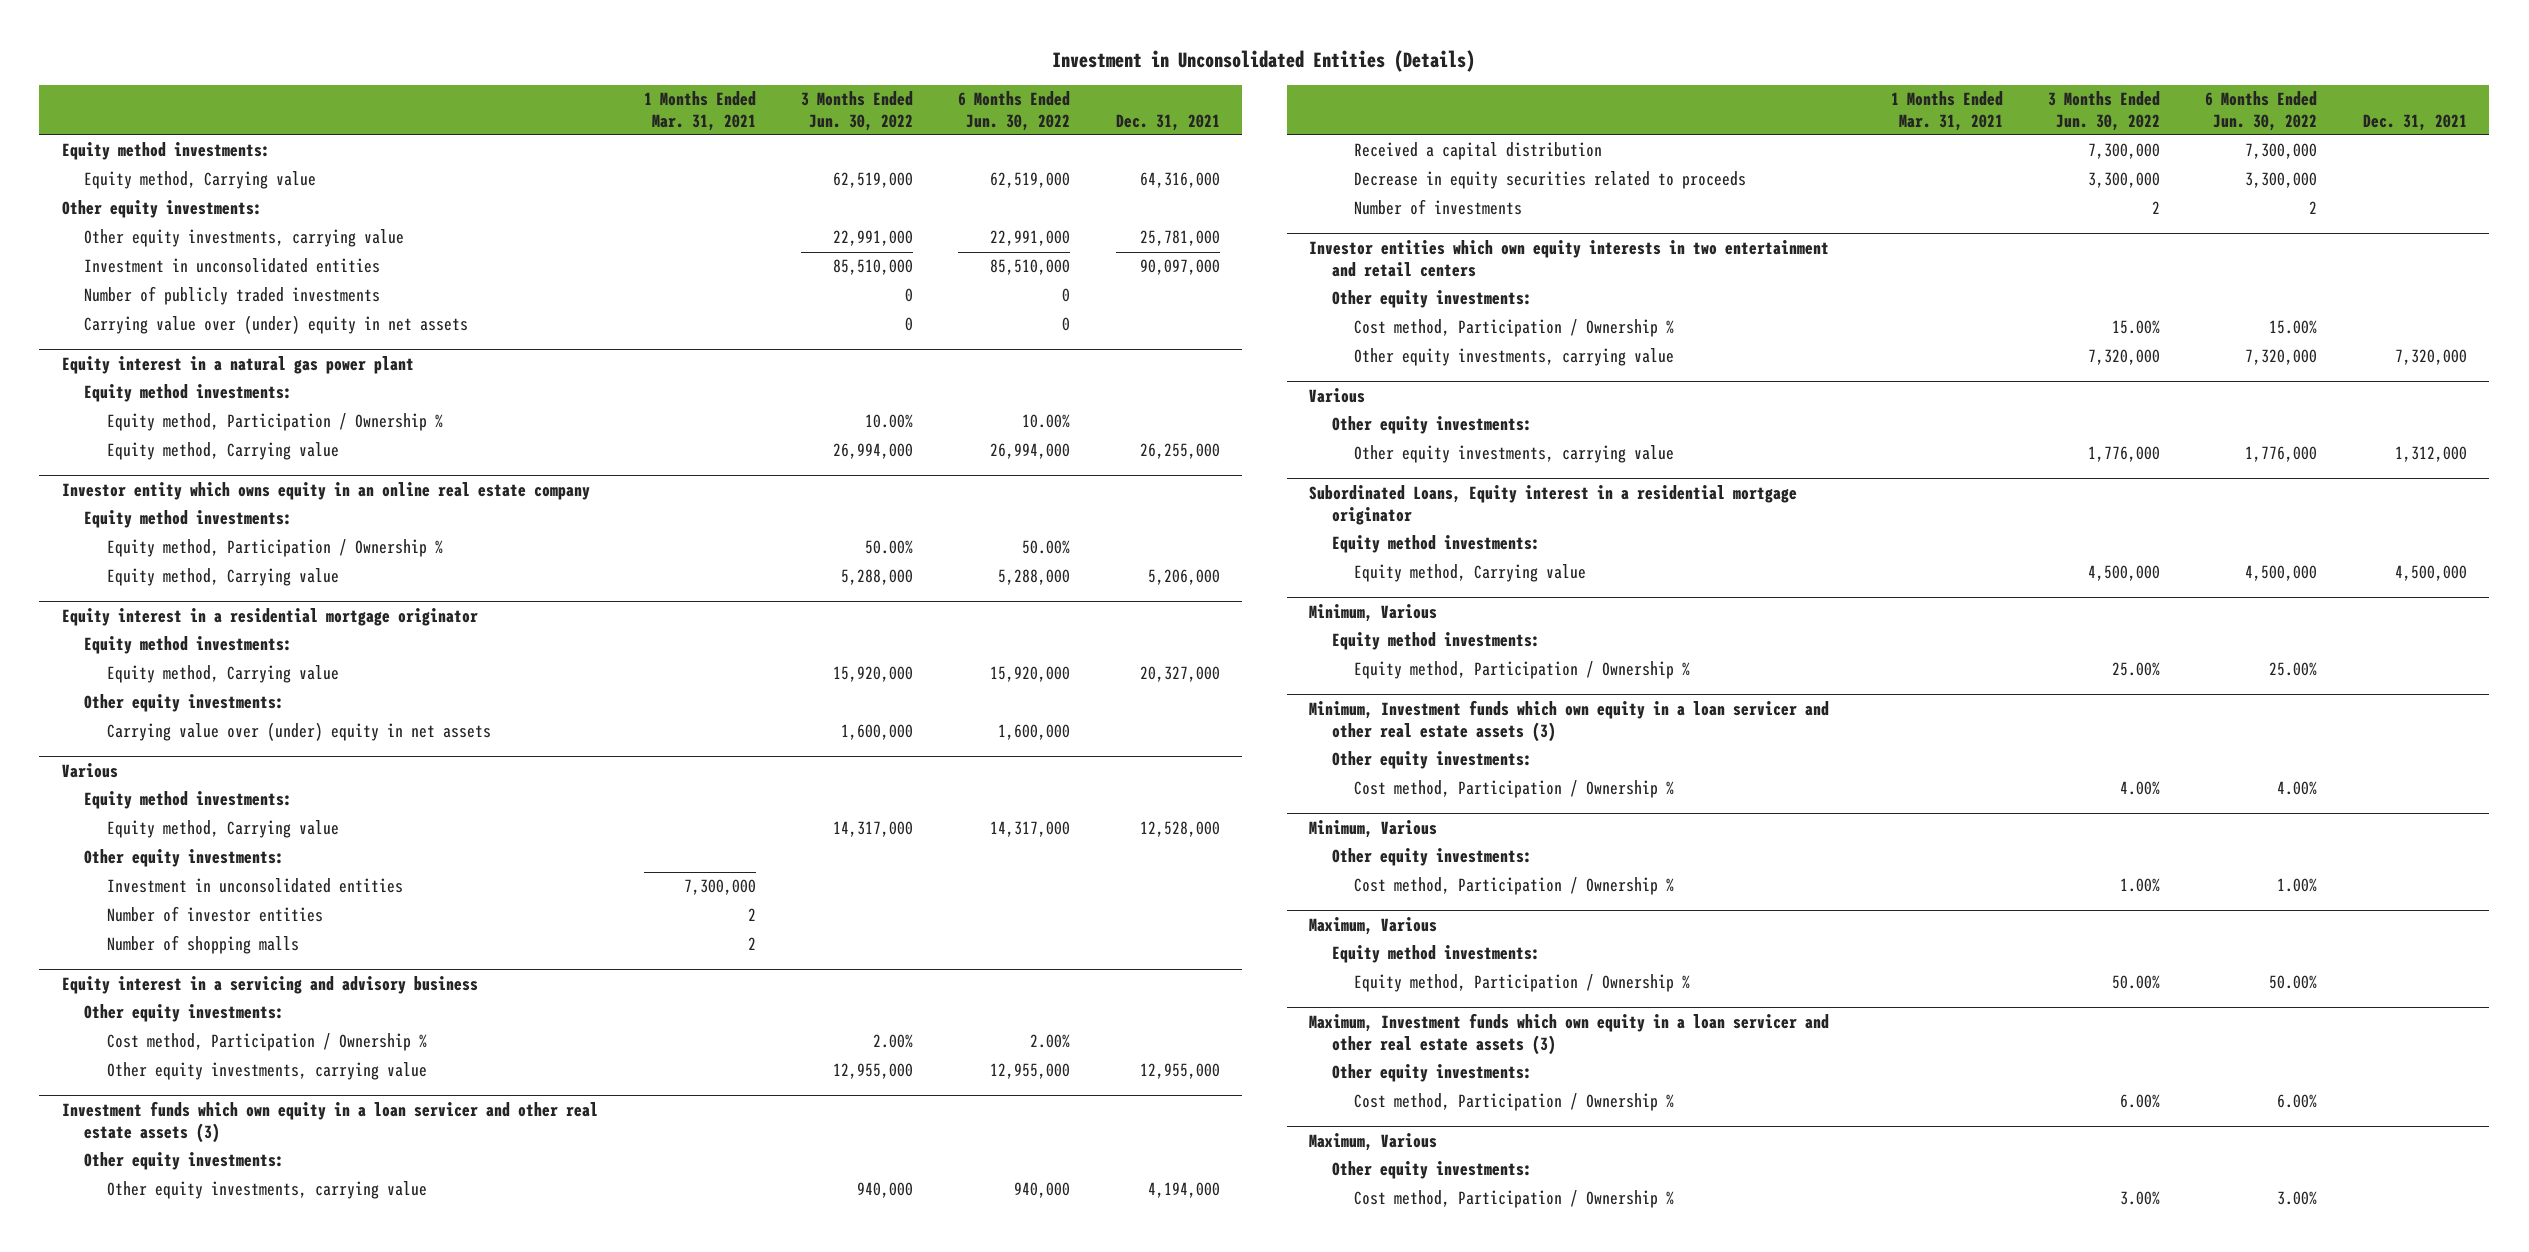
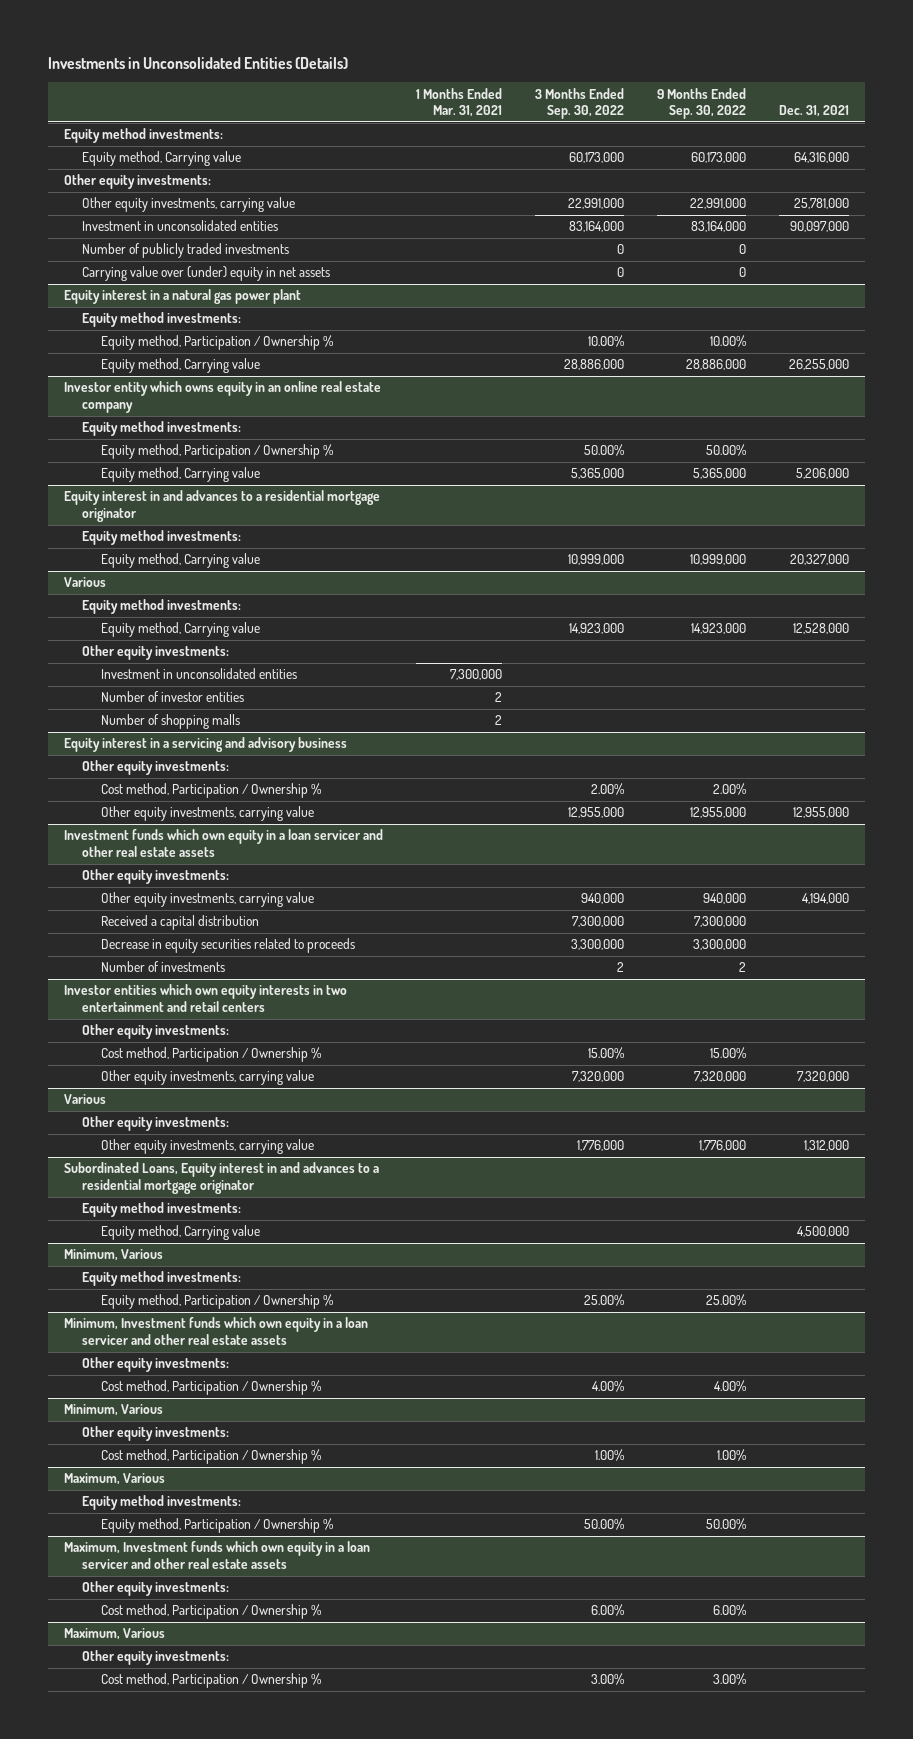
- Investment in Unconsolidated Entities (Details)
+ Investments in Unconsolidated Entities (Details)
- | 1 Months Ended Mar. 31, 2021 | 3 Months Ended Jun. 30, 2022 | 6 Months Ended Jun. 30, 2022 | Dec. 31, 2021
+ | 1 Months Ended Mar. 31, 2021 | 3 Months Ended Sep. 30, 2022 | 9 Months Ended Sep. 30, 2022 | Dec. 31, 2021
- Equity interest in a residential mortgage originator
+ Equity interest in and advances to a residential mortgage originator
- Other equity investments:
- Carrying value over (under) equity in net assets | | 1,600,000 | 1,600,000 |
- Investment funds which own equity in a loan servicer and other real estate assets (3)
+ Investment funds which own equity in a loan servicer and other real estate assets
- Subordinated Loans, Equity interest in a residential mortgage originator
+ Subordinated Loans, Equity interest in and advances to a residential mortgage originator
- Minimum, Investment funds which own equity in a loan servicer and other real estate assets (3)
+ Minimum, Investment funds which own equity in a loan servicer and other real estate assets
- Maximum, Investment funds which own equity in a loan servicer and other real estate assets (3)
+ Maximum, Investment funds which own equity in a loan servicer and other real estate assets

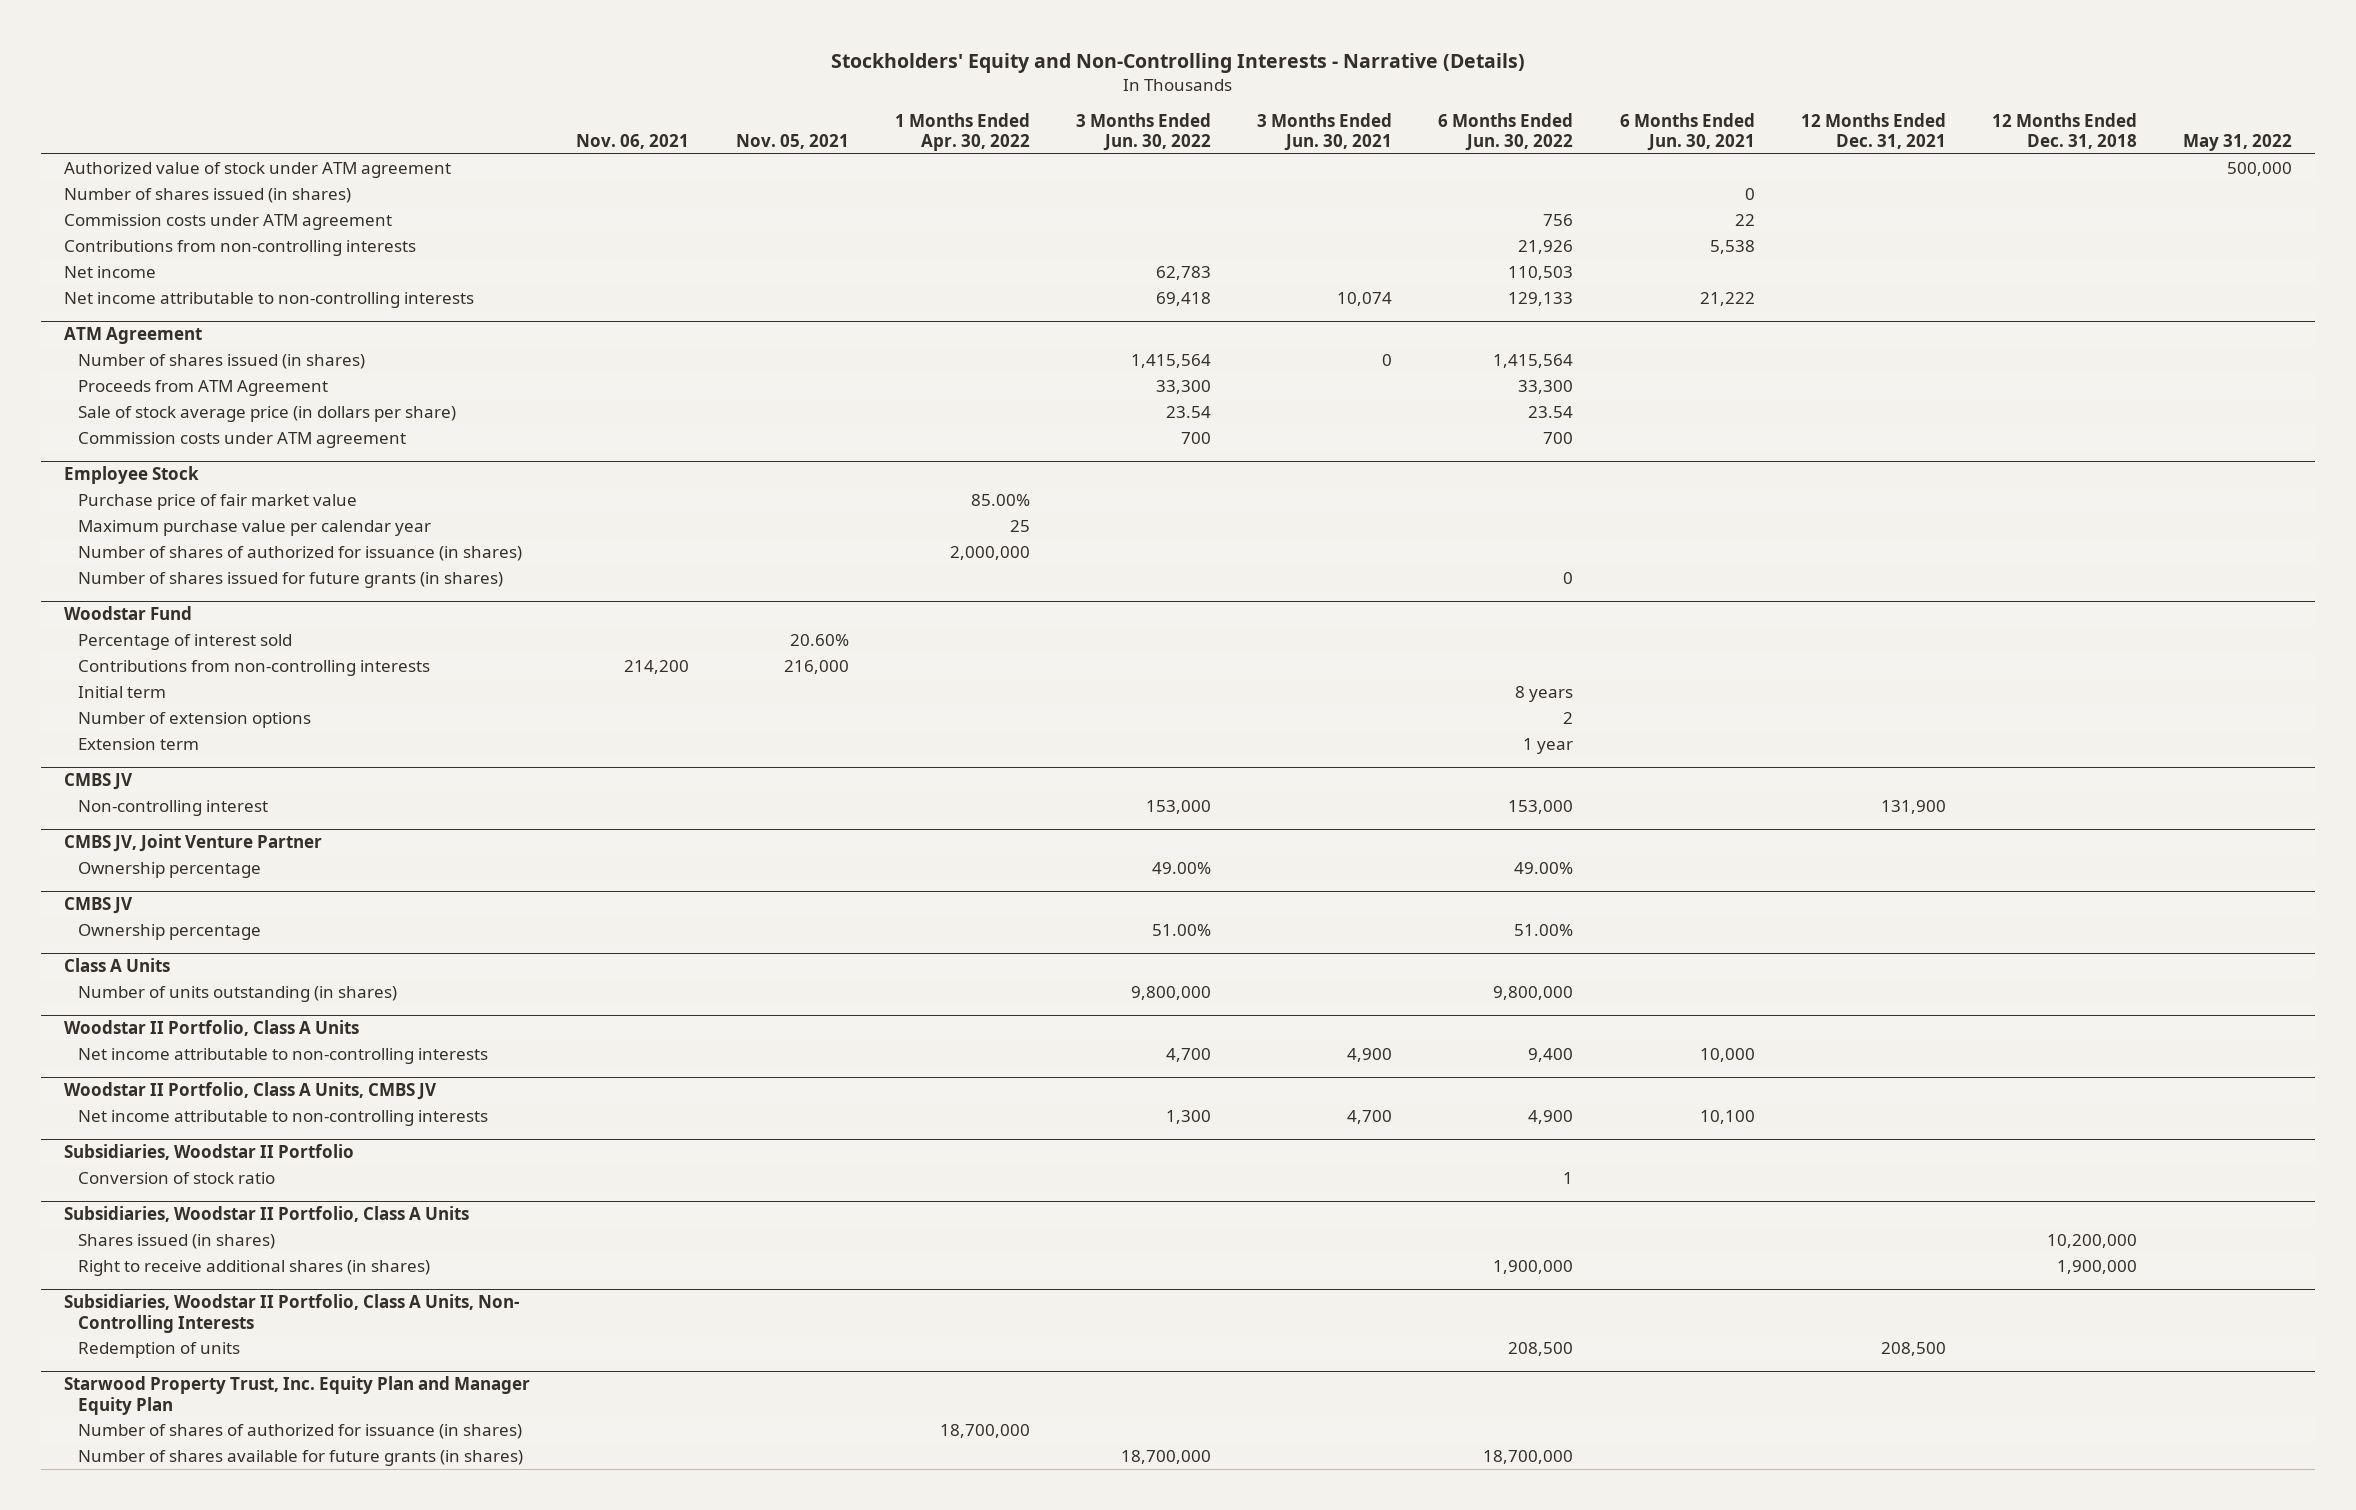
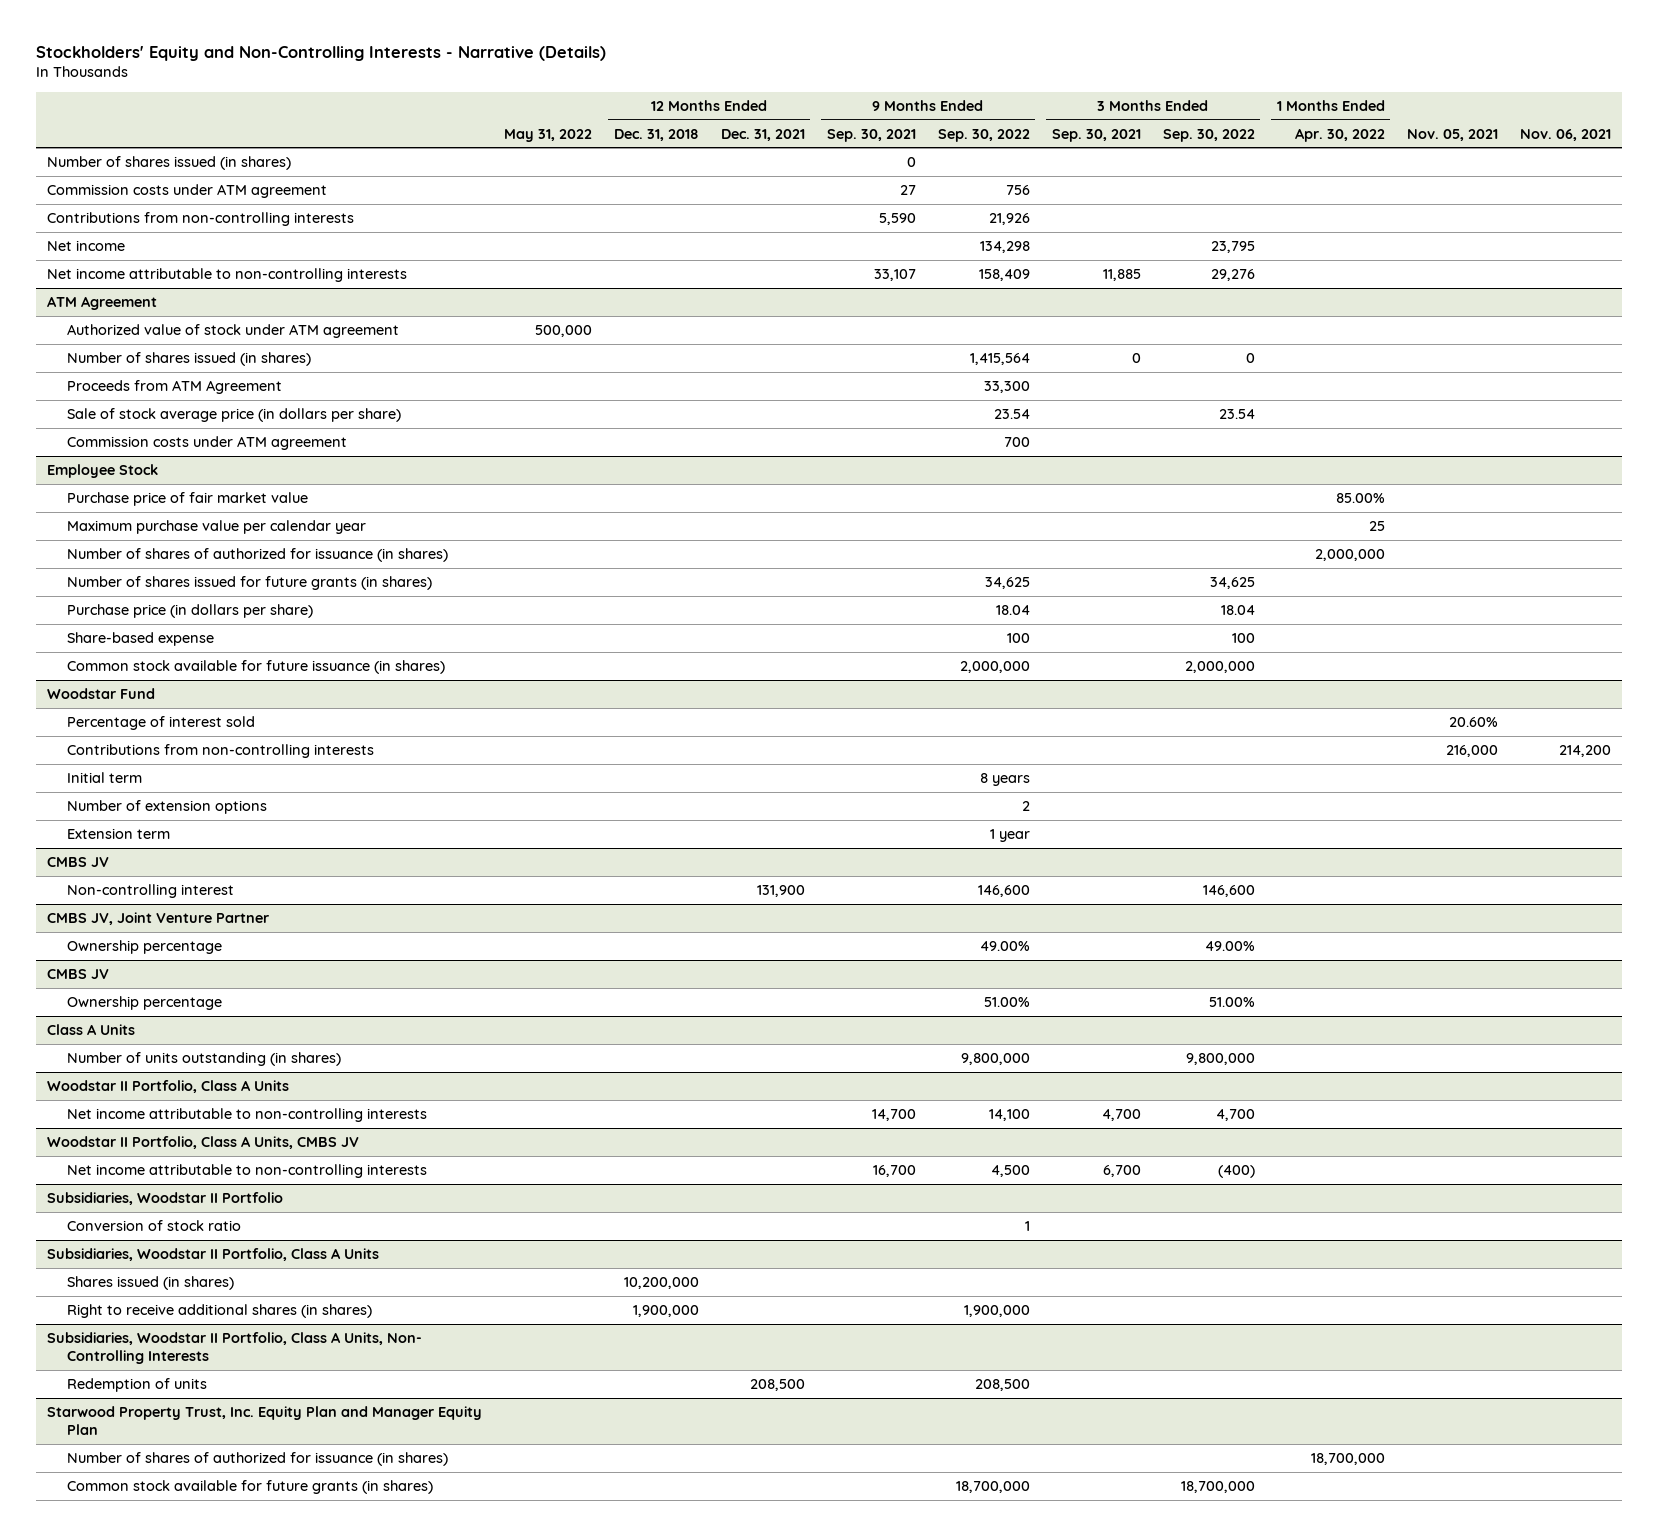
- | Nov. 06, 2021 | Nov. 05, 2021 | 1 Months Ended Apr. 30, 2022 | 3 Months Ended Jun. 30, 2022 | 3 Months Ended Jun. 30, 2021 | 6 Months Ended Jun. 30, 2022 | 6 Months Ended Jun. 30, 2021 | 12 Months Ended Dec. 31, 2021 | 12 Months Ended Dec. 31, 2018 | May 31, 2022
+ | May 31, 2022 | 12 Months Ended Dec. 31, 2018 | 12 Months Ended Dec. 31, 2021 | 9 Months Ended Sep. 30, 2021 | 9 Months Ended Sep. 30, 2022 | 3 Months Ended Sep. 30, 2021 | 3 Months Ended Sep. 30, 2022 | 1 Months Ended Apr. 30, 2022 | Nov. 05, 2021 | Nov. 06, 2021
- Authorized value of stock under ATM agreement | | | | | | | | | | 500,000
@ ATM Agreement
+ Authorized value of stock under ATM agreement | 500,000 | | | | | | | | |
@ Employee Stock
+ Purchase price (in dollars per share) | | | | | 18.04 | | 18.04 | | |
+ Share-based expense | | | | | 100 | | 100 | | |
+ Common stock available for future issuance (in shares) | | | | | 2,000,000 | | 2,000,000 | | |
@ Starwood Property Trust, Inc. Equity Plan and Manager Equity Plan
- Number of shares available for future grants (in shares) | | | | 18,700,000 | | 18,700,000 | | | |
+ Common stock available for future grants (in shares) | | | | | 18,700,000 | | 18,700,000 | | |

